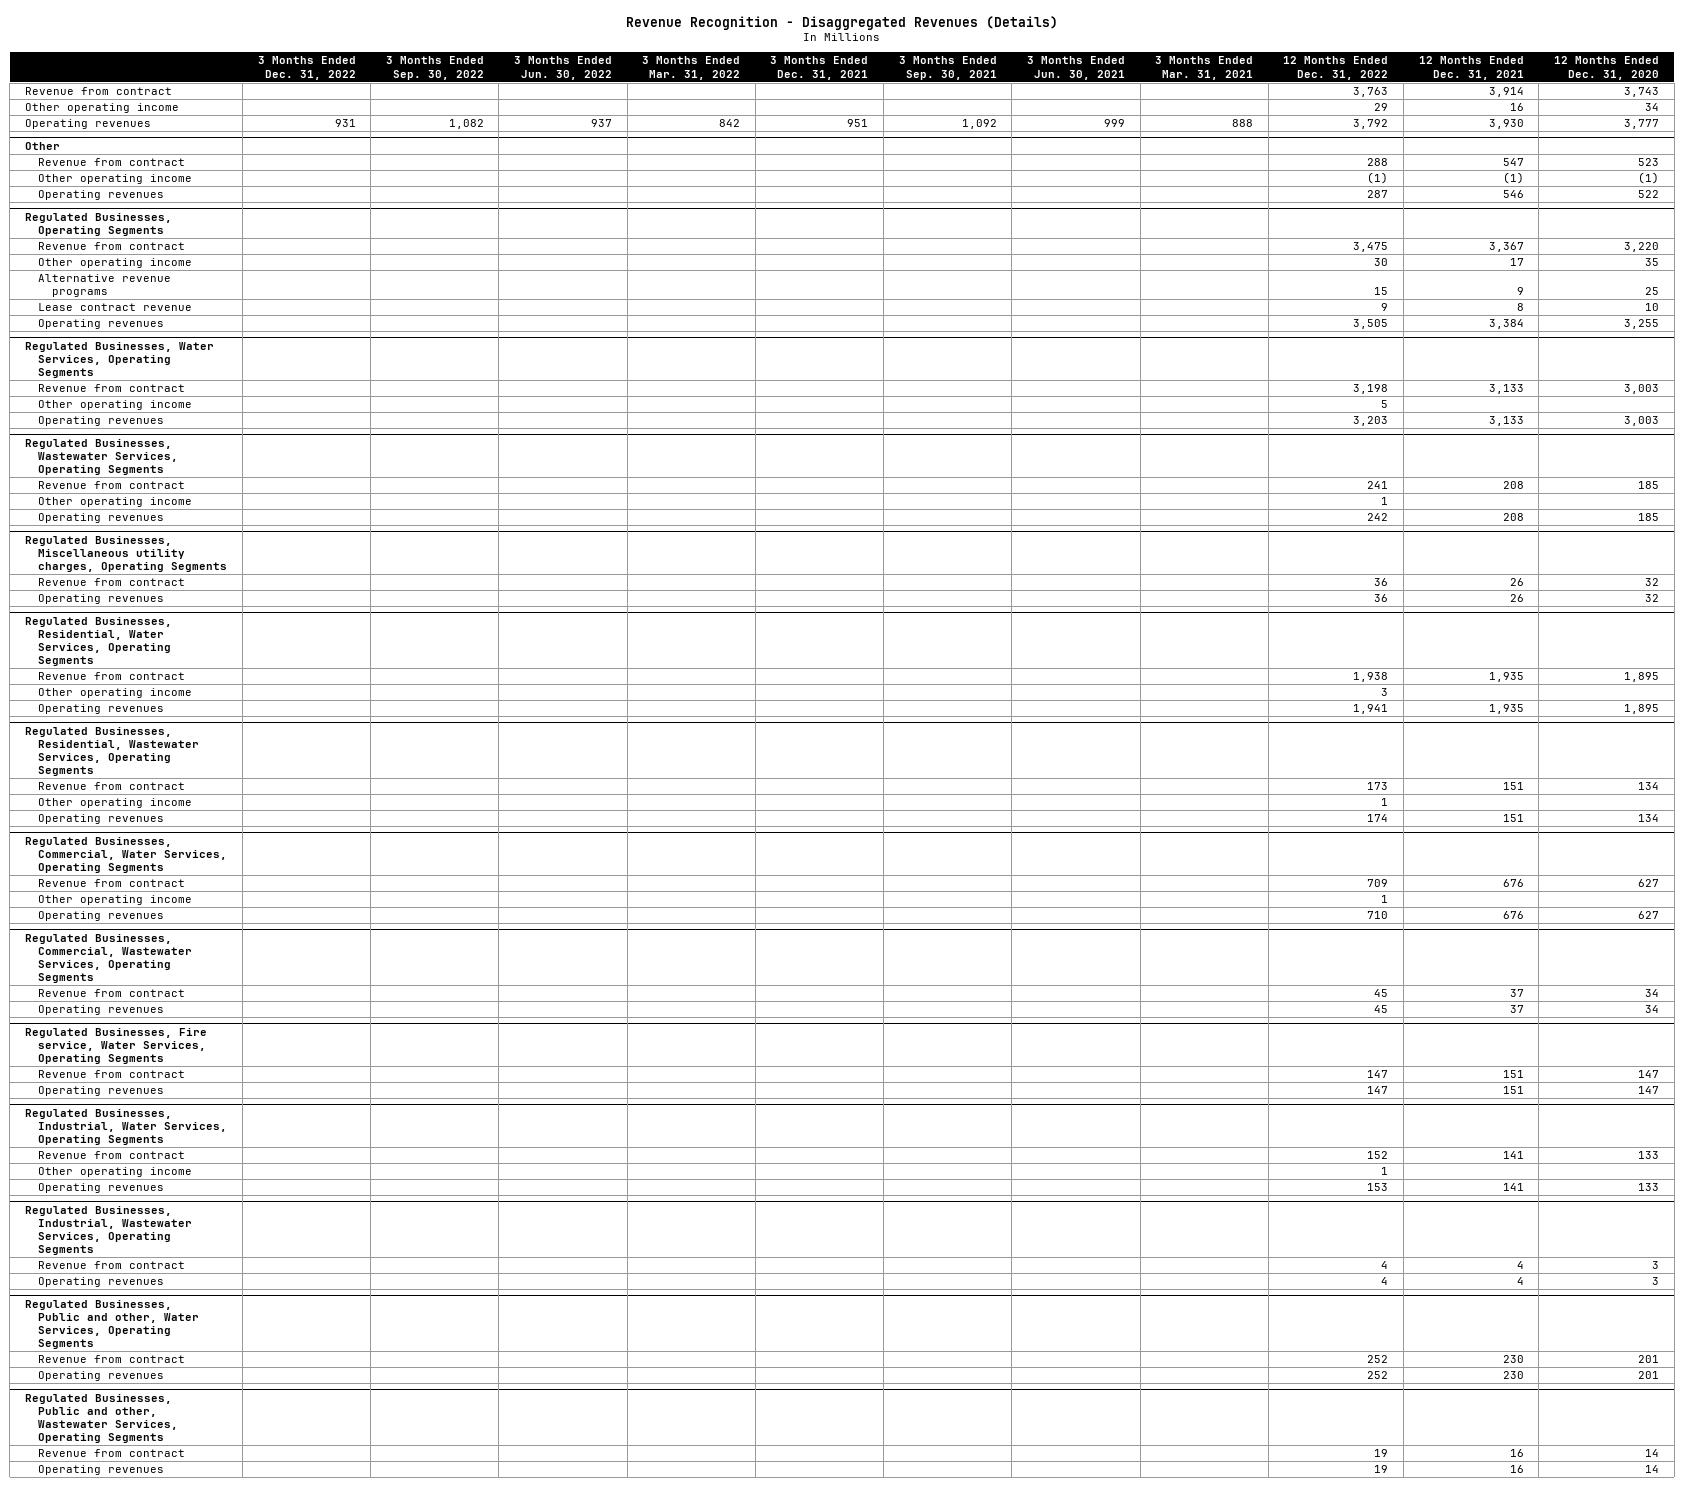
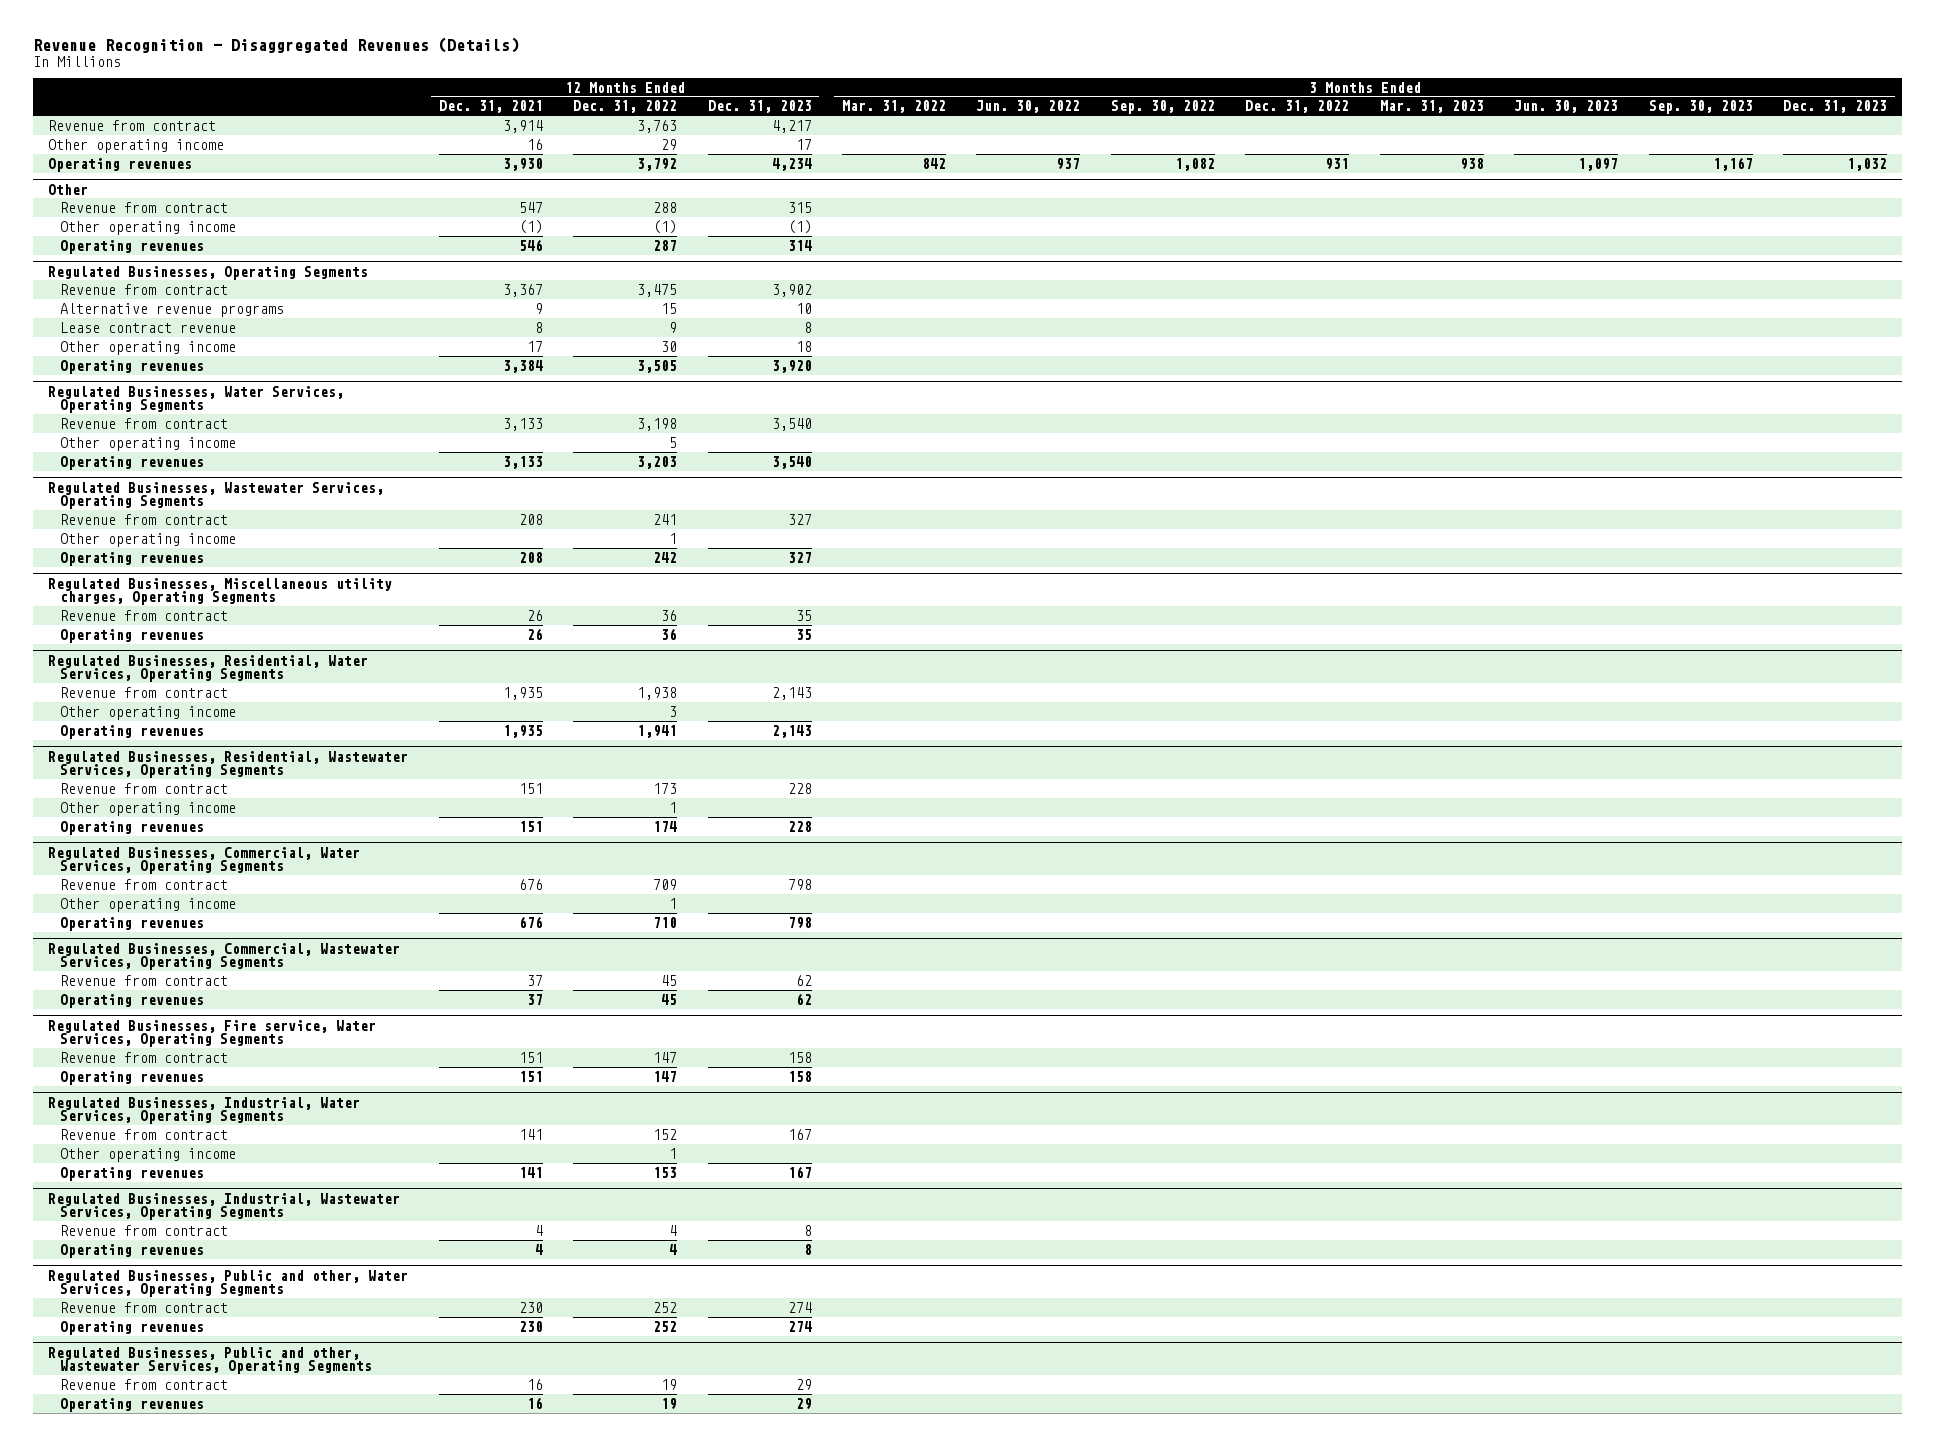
- | 3 Months Ended Dec. 31, 2022 | 3 Months Ended Sep. 30, 2022 | 3 Months Ended Jun. 30, 2022 | 3 Months Ended Mar. 31, 2022 | 3 Months Ended Dec. 31, 2021 | 3 Months Ended Sep. 30, 2021 | 3 Months Ended Jun. 30, 2021 | 3 Months Ended Mar. 31, 2021 | 12 Months Ended Dec. 31, 2022 | 12 Months Ended Dec. 31, 2021 | 12 Months Ended Dec. 31, 2020
+ | 12 Months Ended Dec. 31, 2021 | 12 Months Ended Dec. 31, 2022 | 12 Months Ended Dec. 31, 2023 | 3 Months Ended Mar. 31, 2022 | 3 Months Ended Jun. 30, 2022 | 3 Months Ended Sep. 30, 2022 | 3 Months Ended Dec. 31, 2022 | 3 Months Ended Mar. 31, 2023 | 3 Months Ended Jun. 30, 2023 | 3 Months Ended Sep. 30, 2023 | 3 Months Ended Dec. 31, 2023
@ Regulated Businesses, Operating Segments
moved down: Other operating income | 17 | 30 | 18 | | | | | | | |

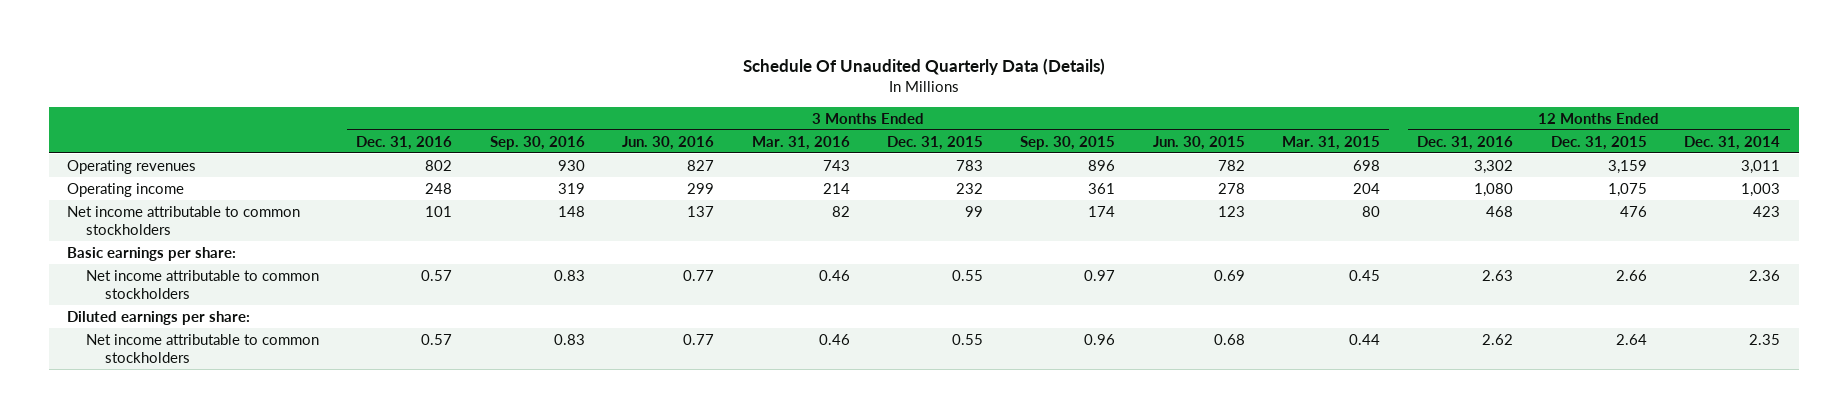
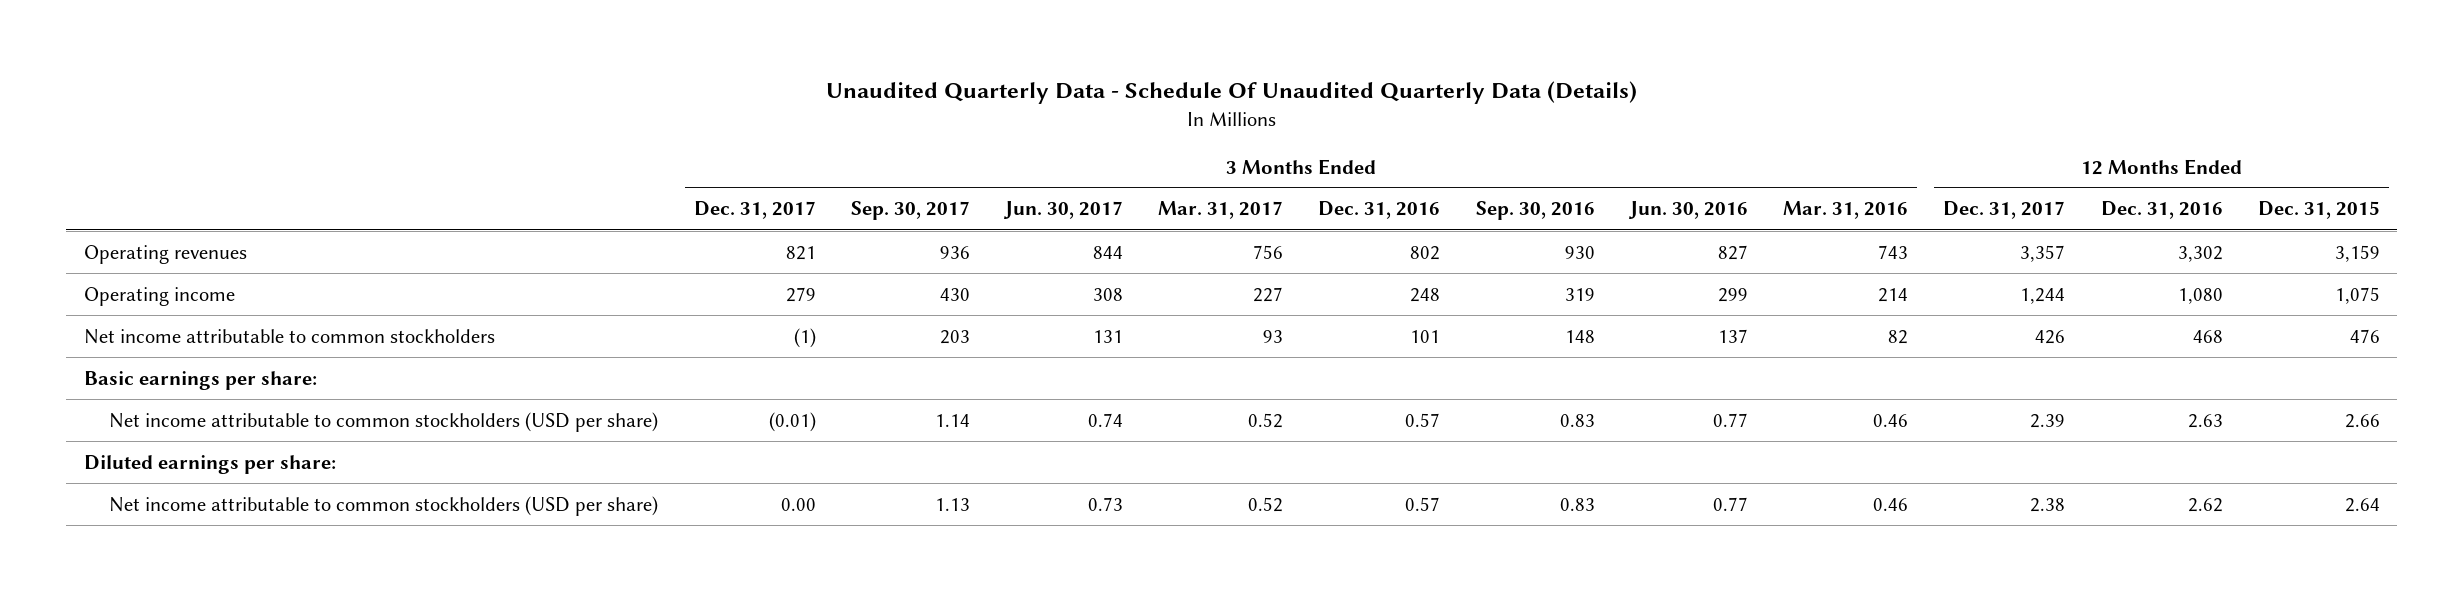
- Schedule Of Unaudited Quarterly Data (Details)
+ Unaudited Quarterly Data - Schedule Of Unaudited Quarterly Data (Details)
- | 3 Months Ended Dec. 31, 2016 | 3 Months Ended Sep. 30, 2016 | 3 Months Ended Jun. 30, 2016 | 3 Months Ended Mar. 31, 2016 | 3 Months Ended Dec. 31, 2015 | 3 Months Ended Sep. 30, 2015 | 3 Months Ended Jun. 30, 2015 | 3 Months Ended Mar. 31, 2015 | 12 Months Ended Dec. 31, 2016 | 12 Months Ended Dec. 31, 2015 | 12 Months Ended Dec. 31, 2014
+ | 3 Months Ended Dec. 31, 2017 | 3 Months Ended Sep. 30, 2017 | 3 Months Ended Jun. 30, 2017 | 3 Months Ended Mar. 31, 2017 | 3 Months Ended Dec. 31, 2016 | 3 Months Ended Sep. 30, 2016 | 3 Months Ended Jun. 30, 2016 | 3 Months Ended Mar. 31, 2016 | 12 Months Ended Dec. 31, 2017 | 12 Months Ended Dec. 31, 2016 | 12 Months Ended Dec. 31, 2015
- Net income attributable to common stockholders | 0.57 | 0.83 | 0.77 | 0.46 | 0.55 | 0.97 | 0.69 | 0.45 | 2.63 | 2.66 | 2.36
+ Net income attributable to common stockholders (USD per share) | (0.01) | 1.14 | 0.74 | 0.52 | 0.57 | 0.83 | 0.77 | 0.46 | 2.39 | 2.63 | 2.66
- Net income attributable to common stockholders | 0.57 | 0.83 | 0.77 | 0.46 | 0.55 | 0.96 | 0.68 | 0.44 | 2.62 | 2.64 | 2.35
+ Net income attributable to common stockholders (USD per share) | 0.00 | 1.13 | 0.73 | 0.52 | 0.57 | 0.83 | 0.77 | 0.46 | 2.38 | 2.62 | 2.64

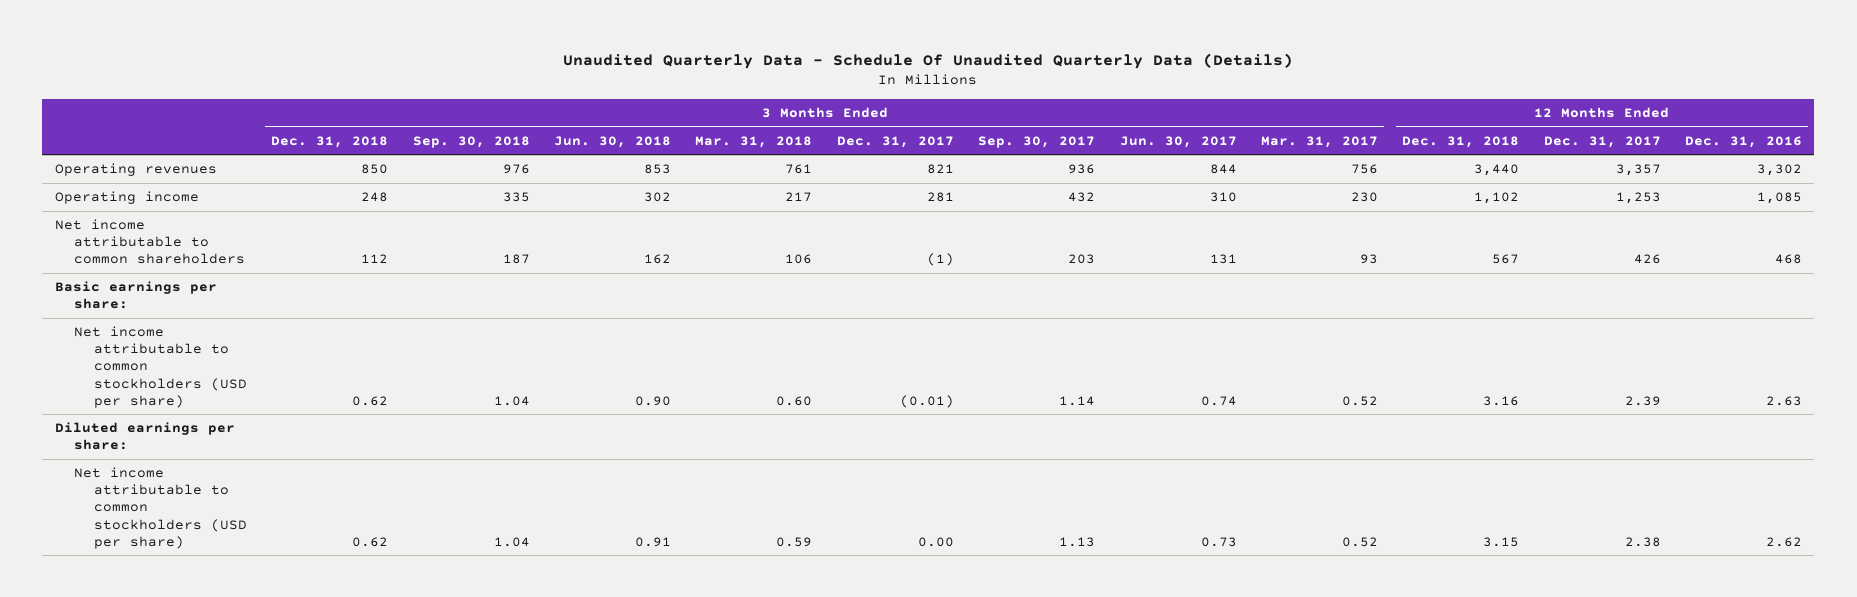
- | 3 Months Ended Dec. 31, 2017 | 3 Months Ended Sep. 30, 2017 | 3 Months Ended Jun. 30, 2017 | 3 Months Ended Mar. 31, 2017 | 3 Months Ended Dec. 31, 2016 | 3 Months Ended Sep. 30, 2016 | 3 Months Ended Jun. 30, 2016 | 3 Months Ended Mar. 31, 2016 | 12 Months Ended Dec. 31, 2017 | 12 Months Ended Dec. 31, 2016 | 12 Months Ended Dec. 31, 2015
+ | 3 Months Ended Dec. 31, 2018 | 3 Months Ended Sep. 30, 2018 | 3 Months Ended Jun. 30, 2018 | 3 Months Ended Mar. 31, 2018 | 3 Months Ended Dec. 31, 2017 | 3 Months Ended Sep. 30, 2017 | 3 Months Ended Jun. 30, 2017 | 3 Months Ended Mar. 31, 2017 | 12 Months Ended Dec. 31, 2018 | 12 Months Ended Dec. 31, 2017 | 12 Months Ended Dec. 31, 2016
- Operating income | 279 | 430 | 308 | 227 | 248 | 319 | 299 | 214 | 1,244 | 1,080 | 1,075
- Net income attributable to common stockholders | (1) | 203 | 131 | 93 | 101 | 148 | 137 | 82 | 426 | 468 | 476
+ Operating income | 248 | 335 | 302 | 217 | 281 | 432 | 310 | 230 | 1,102 | 1,253 | 1,085
+ Net income attributable to common shareholders | 112 | 187 | 162 | 106 | (1) | 203 | 131 | 93 | 567 | 426 | 468

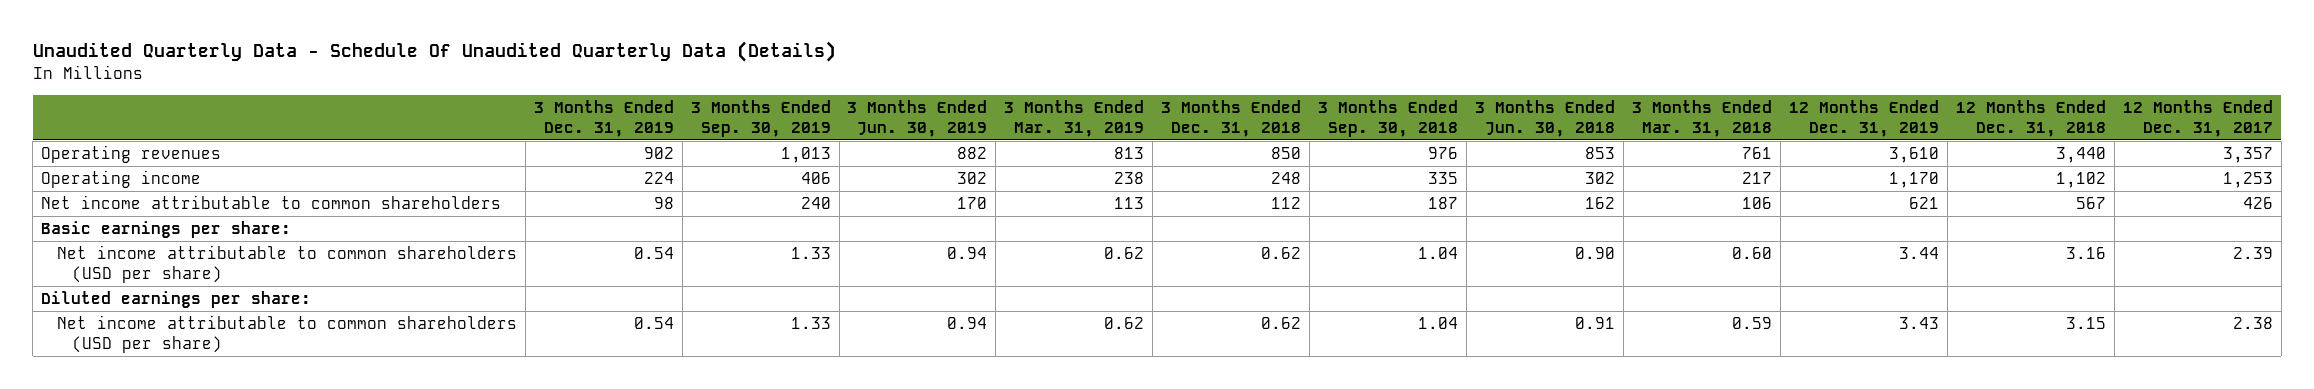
- | 3 Months Ended Dec. 31, 2018 | 3 Months Ended Sep. 30, 2018 | 3 Months Ended Jun. 30, 2018 | 3 Months Ended Mar. 31, 2018 | 3 Months Ended Dec. 31, 2017 | 3 Months Ended Sep. 30, 2017 | 3 Months Ended Jun. 30, 2017 | 3 Months Ended Mar. 31, 2017 | 12 Months Ended Dec. 31, 2018 | 12 Months Ended Dec. 31, 2017 | 12 Months Ended Dec. 31, 2016
+ | 3 Months Ended Dec. 31, 2019 | 3 Months Ended Sep. 30, 2019 | 3 Months Ended Jun. 30, 2019 | 3 Months Ended Mar. 31, 2019 | 3 Months Ended Dec. 31, 2018 | 3 Months Ended Sep. 30, 2018 | 3 Months Ended Jun. 30, 2018 | 3 Months Ended Mar. 31, 2018 | 12 Months Ended Dec. 31, 2019 | 12 Months Ended Dec. 31, 2018 | 12 Months Ended Dec. 31, 2017
- Net income attributable to common stockholders (USD per share) | 0.62 | 1.04 | 0.90 | 0.60 | (0.01) | 1.14 | 0.74 | 0.52 | 3.16 | 2.39 | 2.63
+ Net income attributable to common shareholders (USD per share) | 0.54 | 1.33 | 0.94 | 0.62 | 0.62 | 1.04 | 0.90 | 0.60 | 3.44 | 3.16 | 2.39
- Net income attributable to common stockholders (USD per share) | 0.62 | 1.04 | 0.91 | 0.59 | 0.00 | 1.13 | 0.73 | 0.52 | 3.15 | 2.38 | 2.62
+ Net income attributable to common shareholders (USD per share) | 0.54 | 1.33 | 0.94 | 0.62 | 0.62 | 1.04 | 0.91 | 0.59 | 3.43 | 3.15 | 2.38

